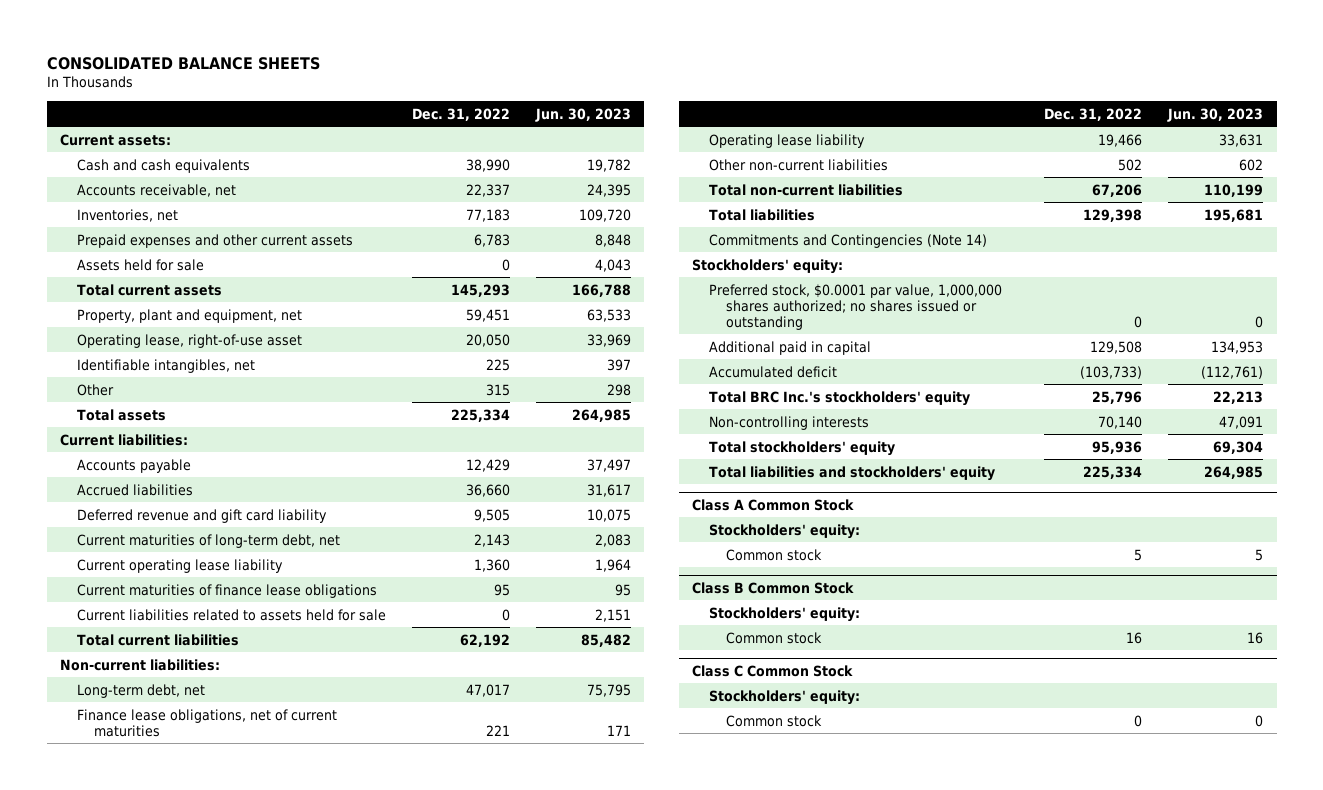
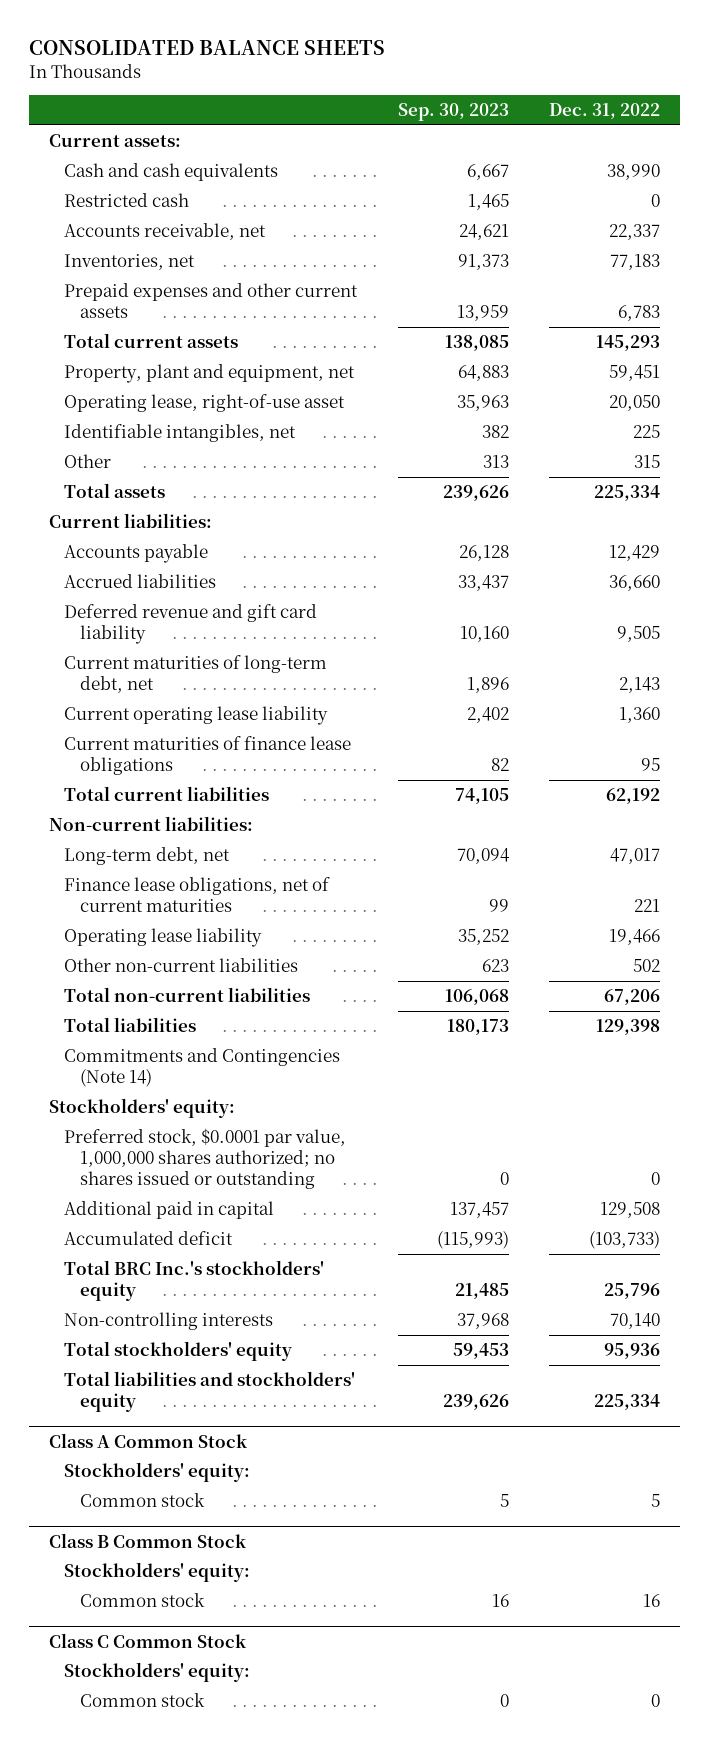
- | Dec. 31, 2022 | Jun. 30, 2023
+ | Sep. 30, 2023 | Dec. 31, 2022
+ Restricted cash | 1,465 | 0
- Assets held for sale | 0 | 4,043
- Current liabilities related to assets held for sale | 0 | 2,151

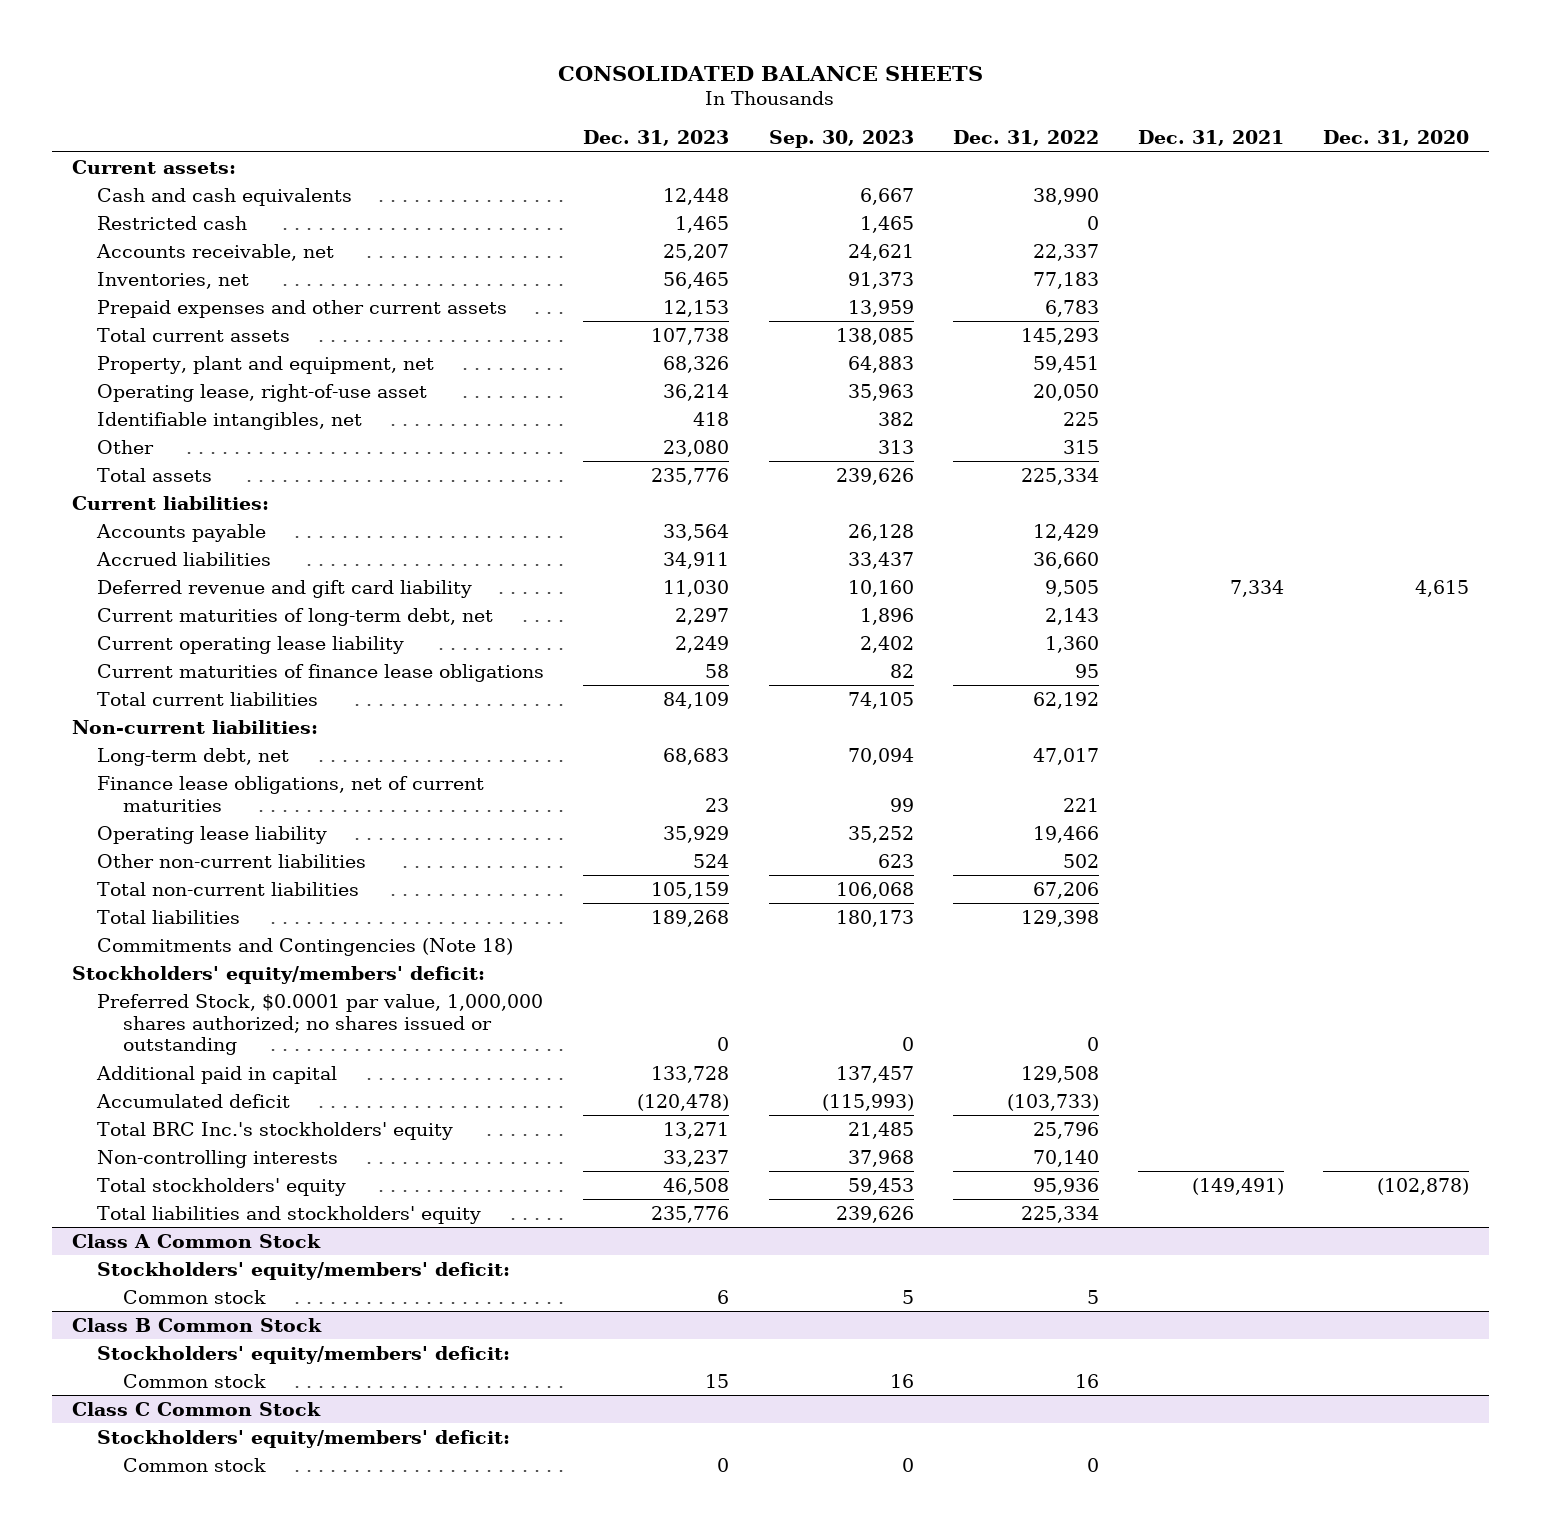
- | Sep. 30, 2023 | Dec. 31, 2022
+ | Dec. 31, 2023 | Sep. 30, 2023 | Dec. 31, 2022 | Dec. 31, 2021 | Dec. 31, 2020
- Commitments and Contingencies (Note 14)
- Stockholders' equity:
- Preferred stock, $0.0001 par value, 1,000,000 shares authorized; no shares issued or outstanding | 0 | 0
+ Commitments and Contingencies (Note 18)
+ Stockholders' equity/members' deficit:
+ Preferred Stock, $0.0001 par value, 1,000,000 shares authorized; no shares issued or outstanding | 0 | 0 | 0 | |
@ Class A Common Stock
- Stockholders' equity:
+ Stockholders' equity/members' deficit:
@ Class B Common Stock
- Stockholders' equity:
+ Stockholders' equity/members' deficit:
@ Class C Common Stock
- Stockholders' equity:
+ Stockholders' equity/members' deficit:

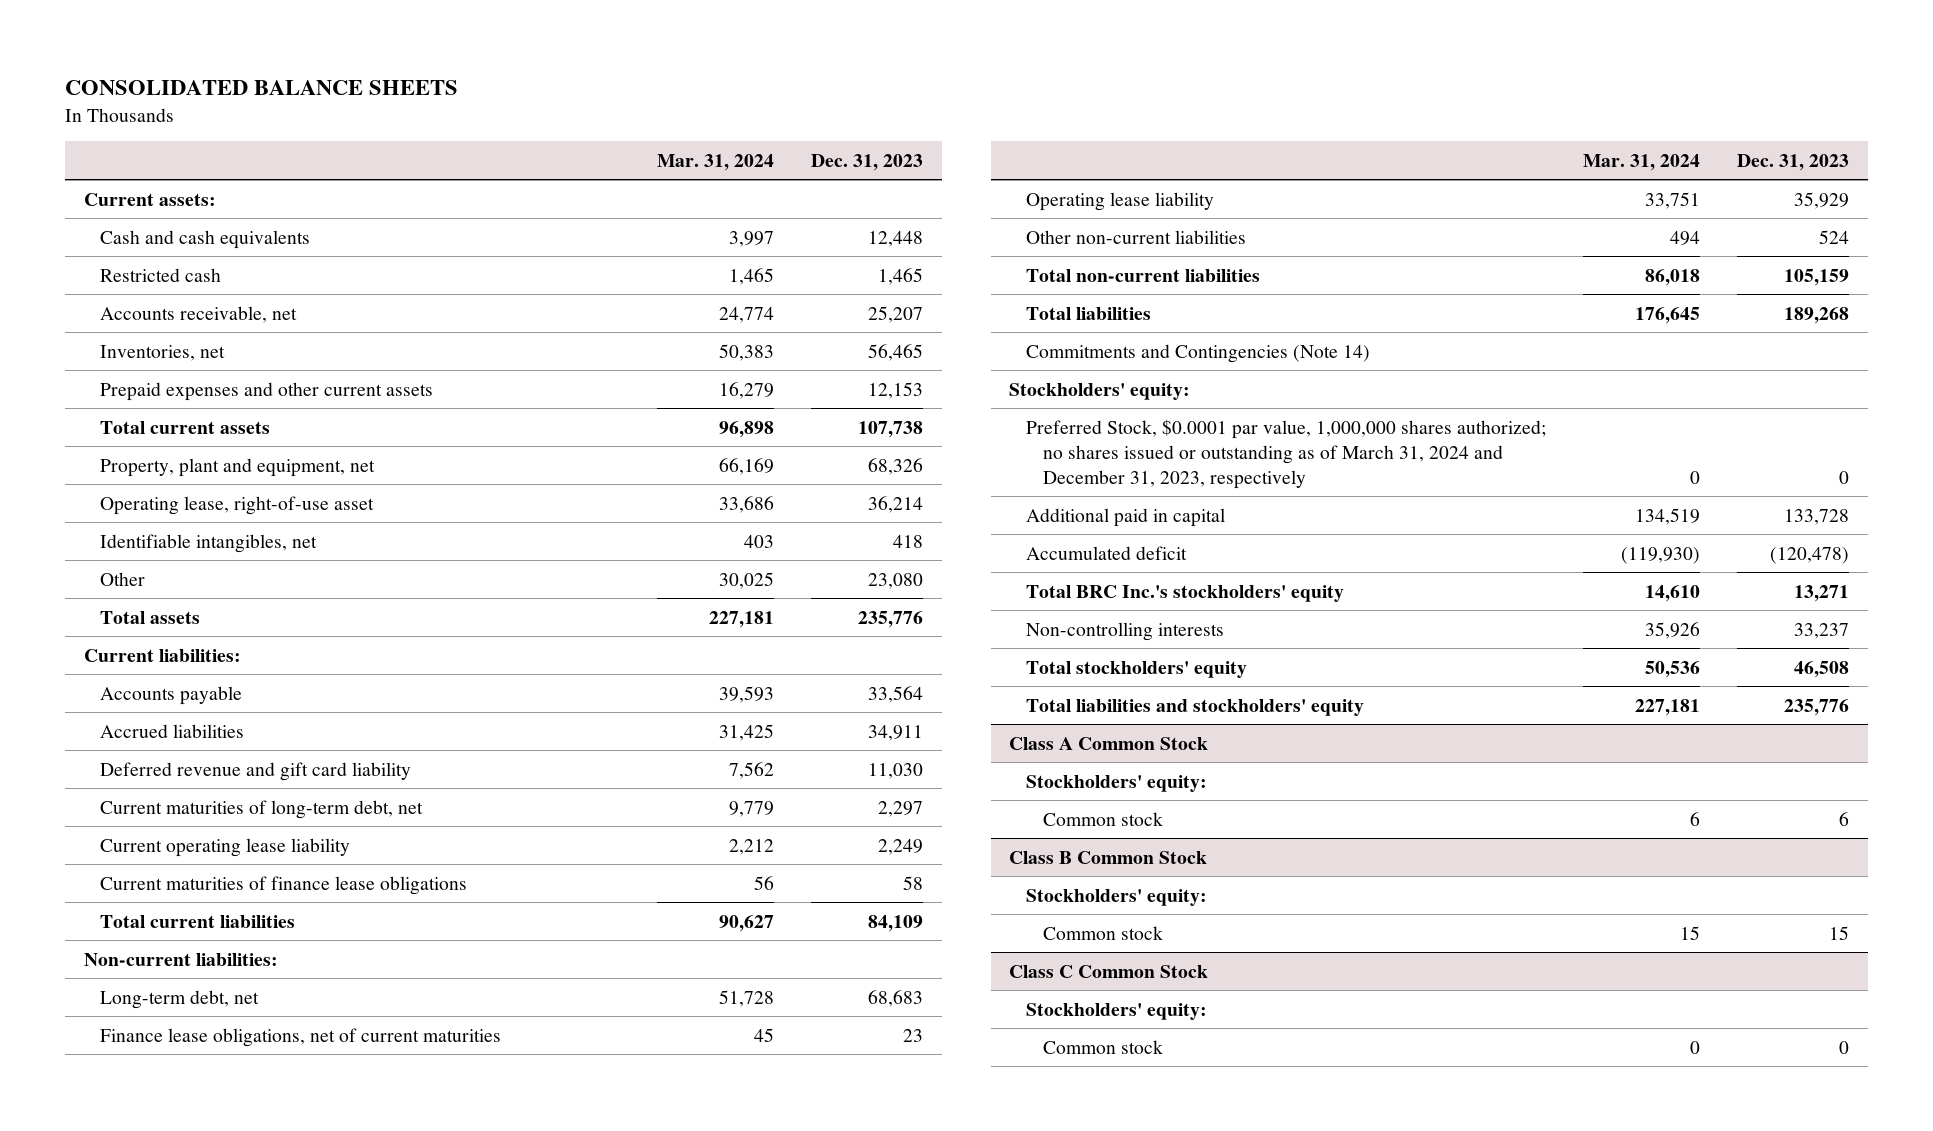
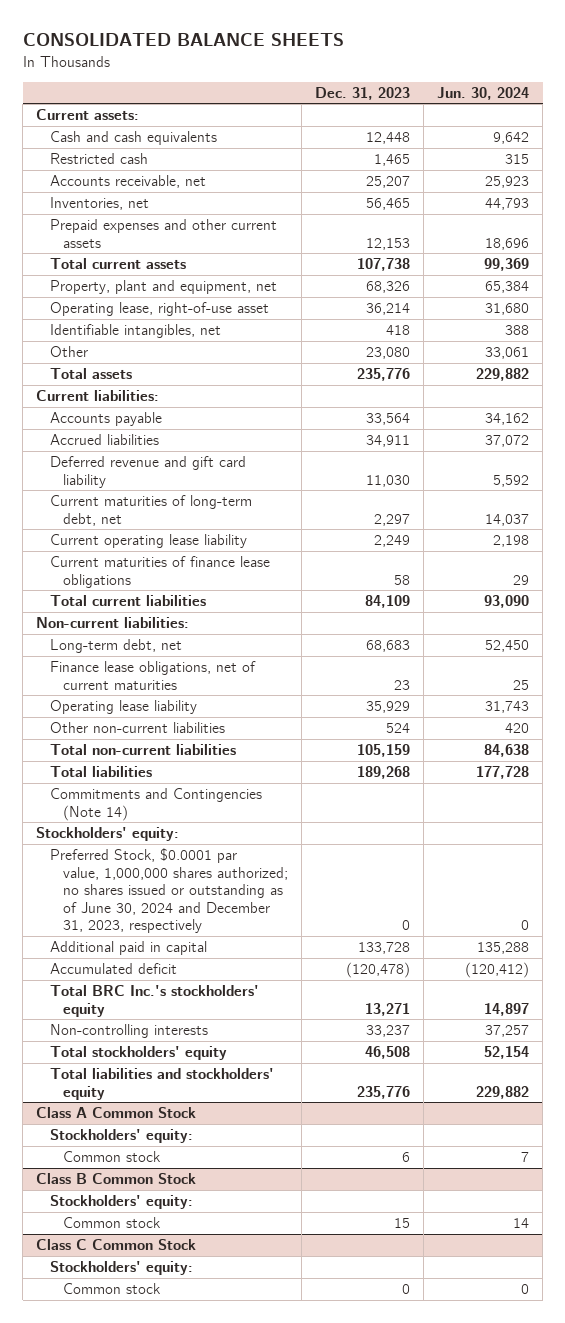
- | Mar. 31, 2024 | Dec. 31, 2023
+ | Dec. 31, 2023 | Jun. 30, 2024
- Preferred Stock, $0.0001 par value, 1,000,000 shares authorized; no shares issued or outstanding as of March 31, 2024 and December 31, 2023, respectively | 0 | 0
+ Preferred Stock, $0.0001 par value, 1,000,000 shares authorized; no shares issued or outstanding as of June 30, 2024 and December 31, 2023, respectively | 0 | 0

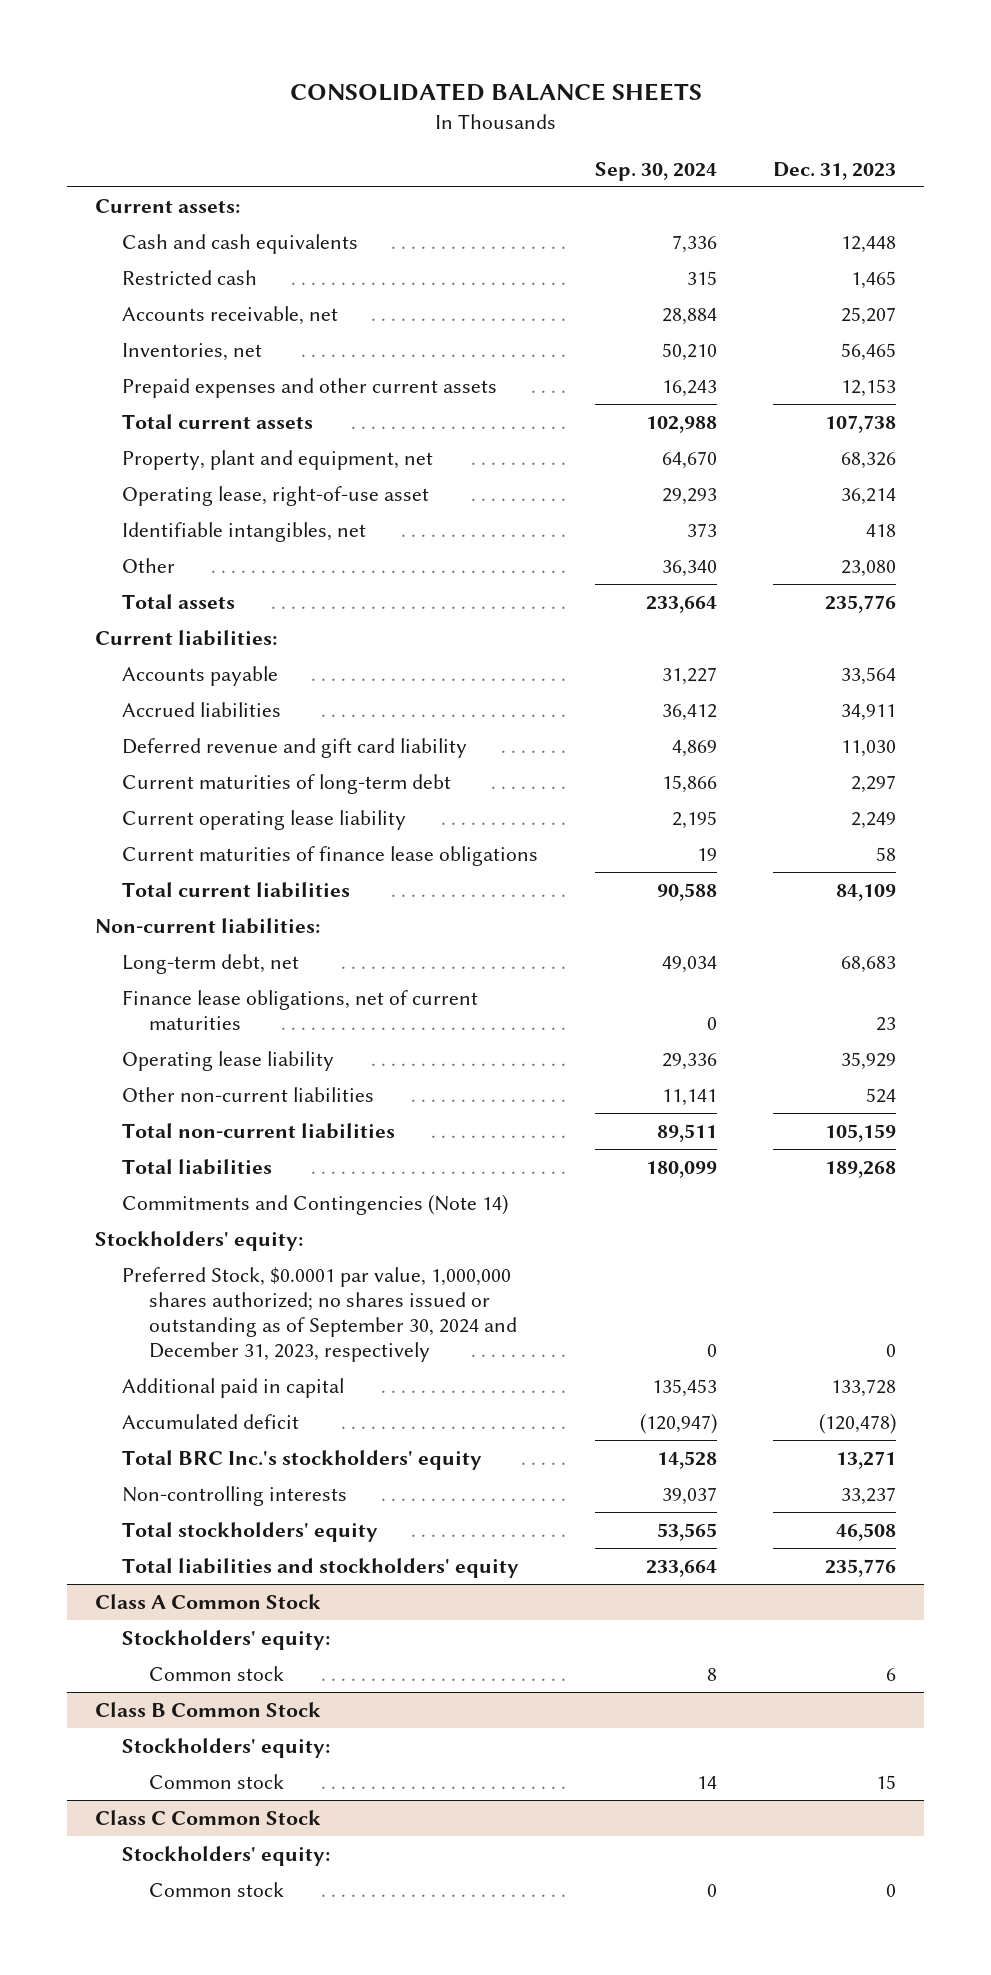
- | Dec. 31, 2023 | Jun. 30, 2024
+ | Sep. 30, 2024 | Dec. 31, 2023
- Current maturities of long-term debt, net | 2,297 | 14,037
+ Current maturities of long-term debt | 15,866 | 2,297
- Preferred Stock, $0.0001 par value, 1,000,000 shares authorized; no shares issued or outstanding as of June 30, 2024 and December 31, 2023, respectively | 0 | 0
+ Preferred Stock, $0.0001 par value, 1,000,000 shares authorized; no shares issued or outstanding as of September 30, 2024 and December 31, 2023, respectively | 0 | 0

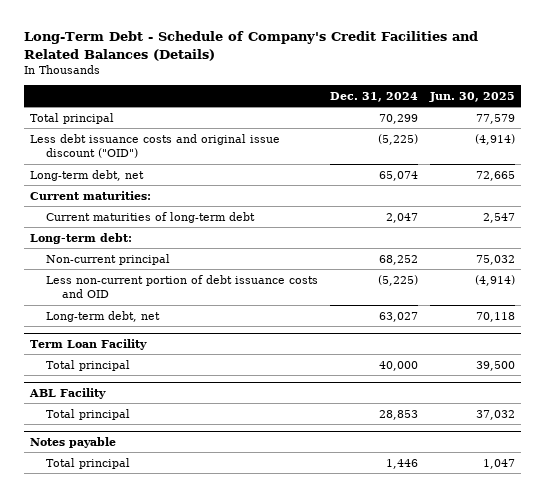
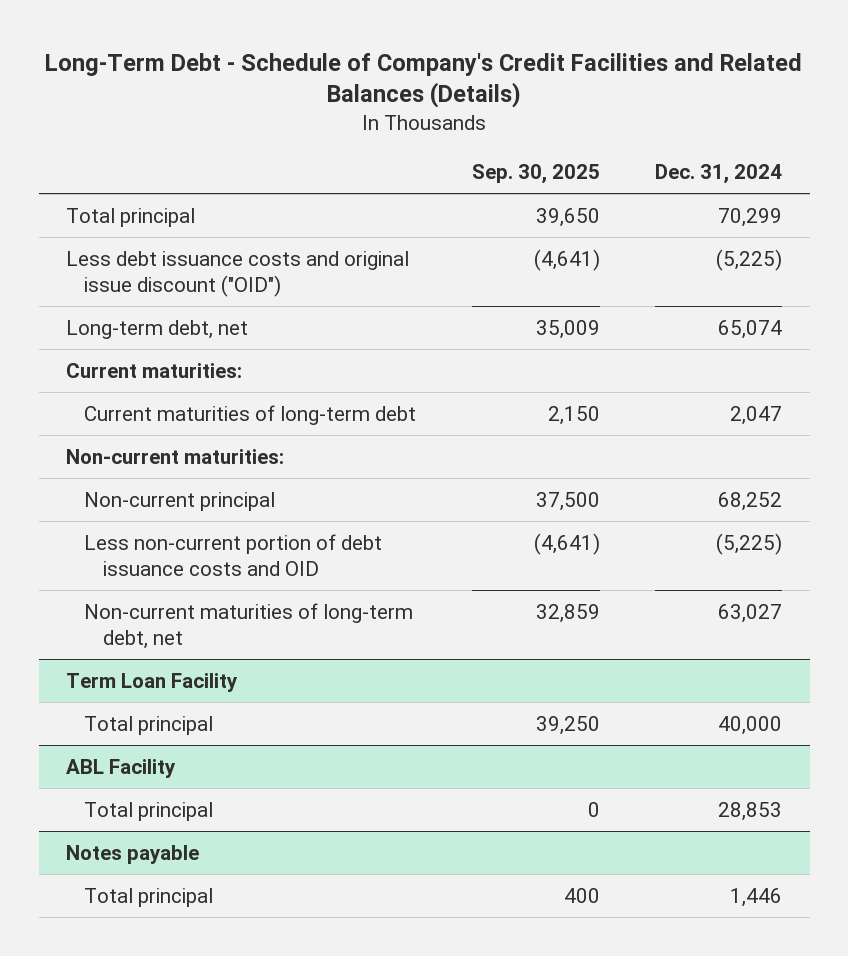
- | Dec. 31, 2024 | Jun. 30, 2025
+ | Sep. 30, 2025 | Dec. 31, 2024
- Long-term debt:
+ Non-current maturities:
- Long-term debt, net | 63,027 | 70,118
+ Non-current maturities of long-term debt, net | 32,859 | 63,027

